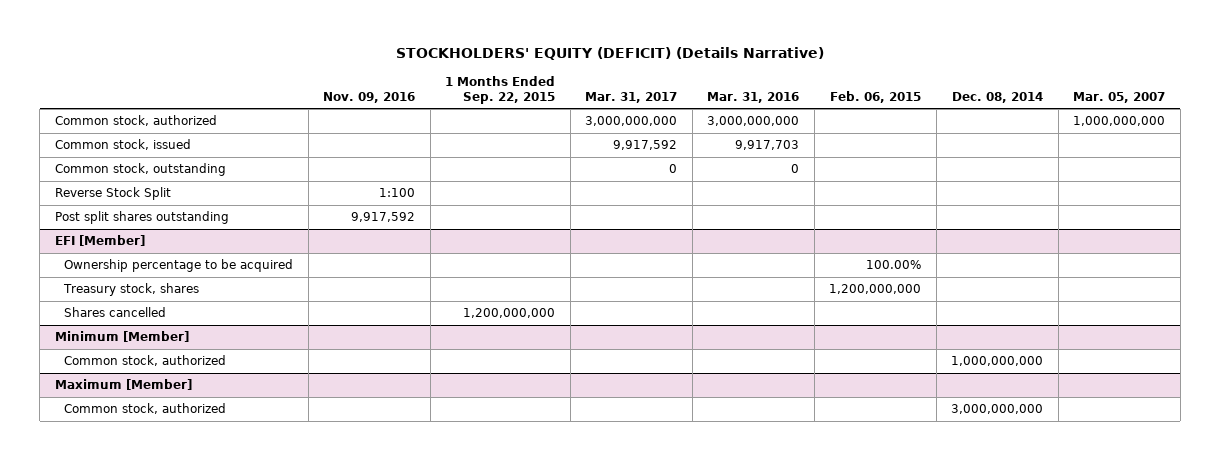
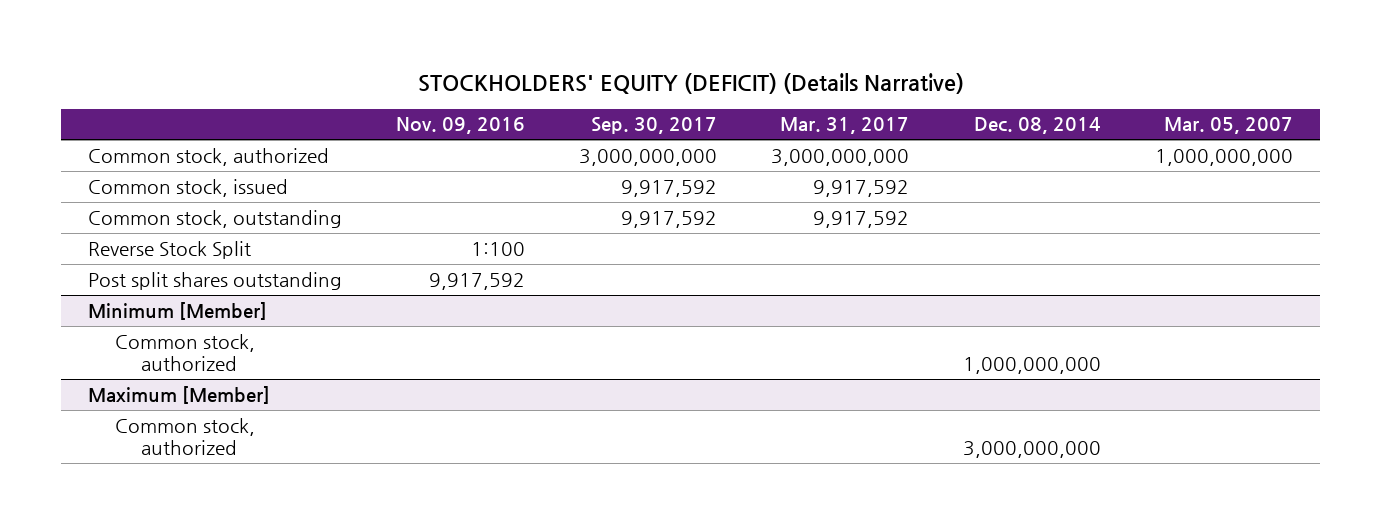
- | Nov. 09, 2016 | 1 Months Ended Sep. 22, 2015 | Mar. 31, 2017 | Mar. 31, 2016 | Feb. 06, 2015 | Dec. 08, 2014 | Mar. 05, 2007
+ | Nov. 09, 2016 | Sep. 30, 2017 | Mar. 31, 2017 | Dec. 08, 2014 | Mar. 05, 2007
- Common stock, outstanding | | | 0 | 0 | | |
+ Common stock, outstanding | | 9,917,592 | 9,917,592 | |
- EFI [Member]
- Ownership percentage to be acquired | | | | | 100.00% | |
- Treasury stock, shares | | | | | 1,200,000,000 | |
- Shares cancelled | | 1,200,000,000 | | | | |

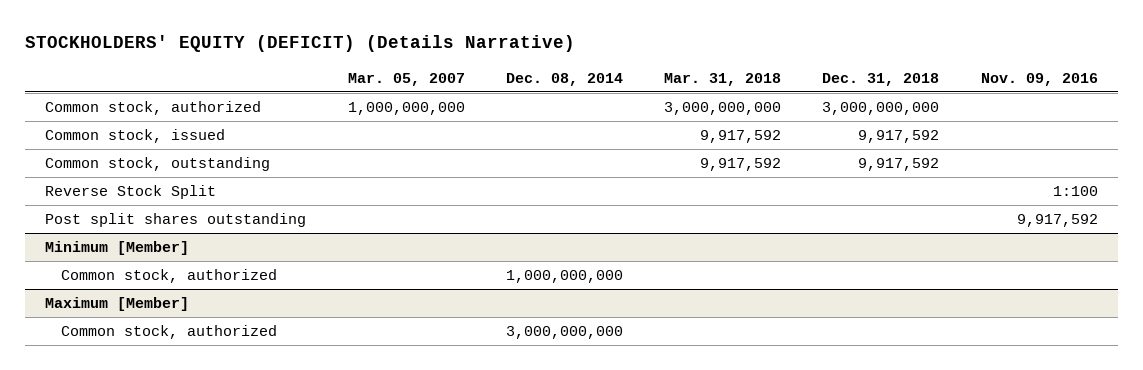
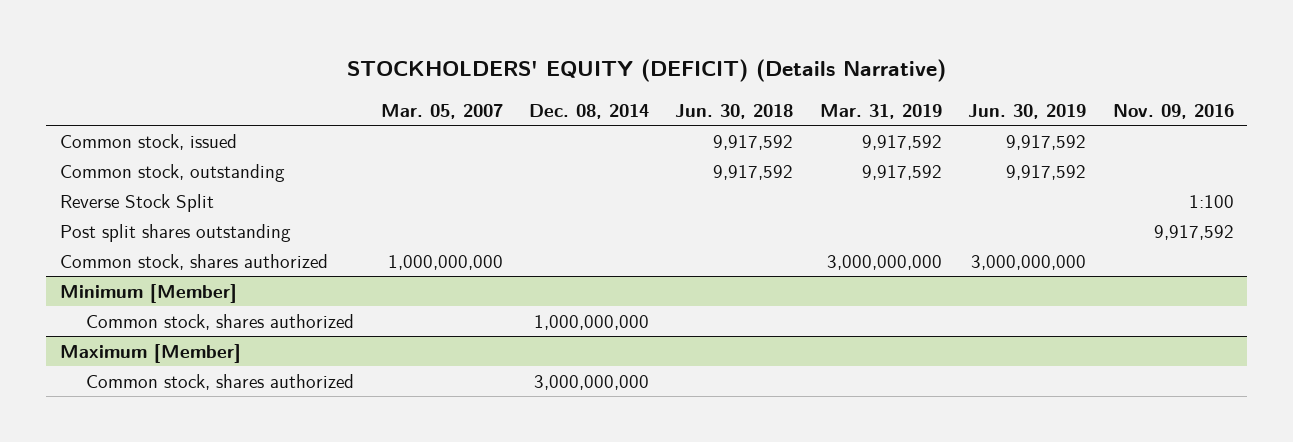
- | Mar. 05, 2007 | Dec. 08, 2014 | Mar. 31, 2018 | Dec. 31, 2018 | Nov. 09, 2016
+ | Mar. 05, 2007 | Dec. 08, 2014 | Jun. 30, 2018 | Mar. 31, 2019 | Jun. 30, 2019 | Nov. 09, 2016
- Common stock, authorized | 1,000,000,000 | | 3,000,000,000 | 3,000,000,000 |
+ Common stock, shares authorized | 1,000,000,000 | | | 3,000,000,000 | 3,000,000,000 |
@ Minimum [Member]
- Common stock, authorized | | 1,000,000,000 | | |
+ Common stock, shares authorized | | 1,000,000,000 | | | |
@ Maximum [Member]
- Common stock, authorized | | 3,000,000,000 | | |
+ Common stock, shares authorized | | 3,000,000,000 | | | |

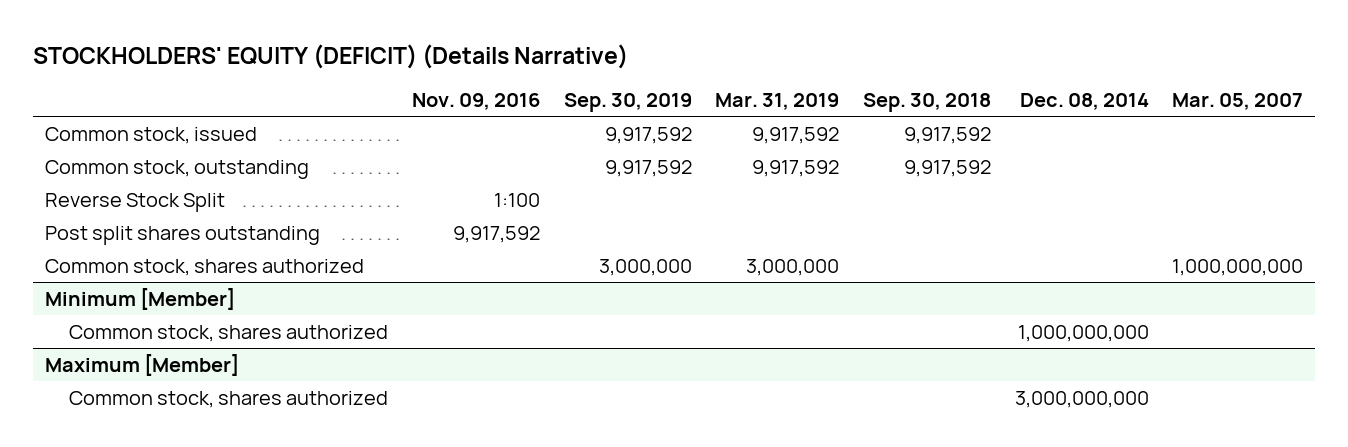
- | Mar. 05, 2007 | Dec. 08, 2014 | Jun. 30, 2018 | Mar. 31, 2019 | Jun. 30, 2019 | Nov. 09, 2016
+ | Nov. 09, 2016 | Sep. 30, 2019 | Mar. 31, 2019 | Sep. 30, 2018 | Dec. 08, 2014 | Mar. 05, 2007
- Common stock, shares authorized | 1,000,000,000 | | | 3,000,000,000 | 3,000,000,000 |
+ Common stock, shares authorized | | 3,000,000 | 3,000,000 | | | 1,000,000,000

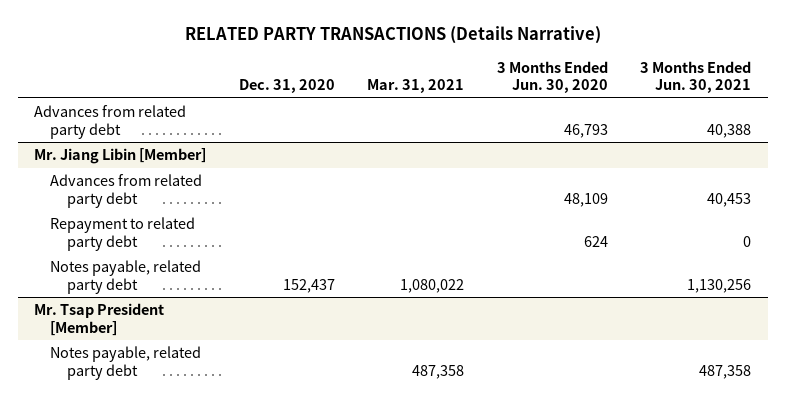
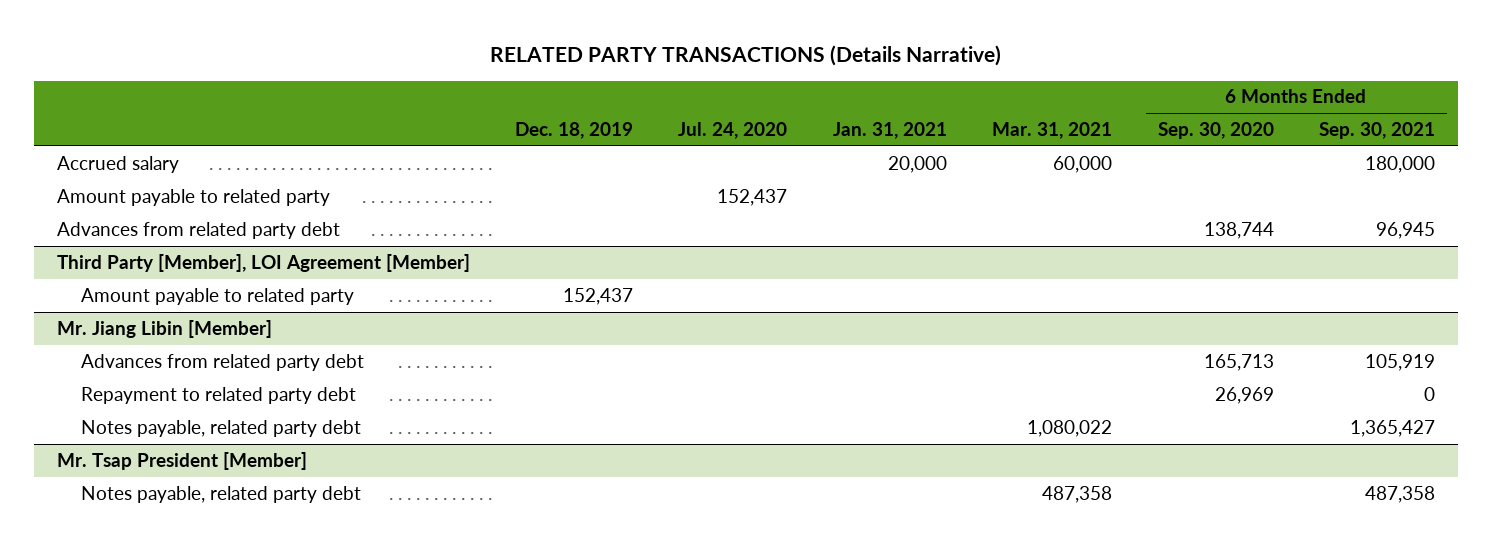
- | Dec. 31, 2020 | Mar. 31, 2021 | 3 Months Ended Jun. 30, 2020 | 3 Months Ended Jun. 30, 2021
+ | Dec. 18, 2019 | Jul. 24, 2020 | Jan. 31, 2021 | Mar. 31, 2021 | 6 Months Ended Sep. 30, 2020 | 6 Months Ended Sep. 30, 2021
+ Accrued salary | | | 20,000 | 60,000 | | 180,000
+ Amount payable to related party | | 152,437 | | | |
+ Third Party [Member], LOI Agreement [Member]
+ Amount payable to related party | 152,437 | | | | |

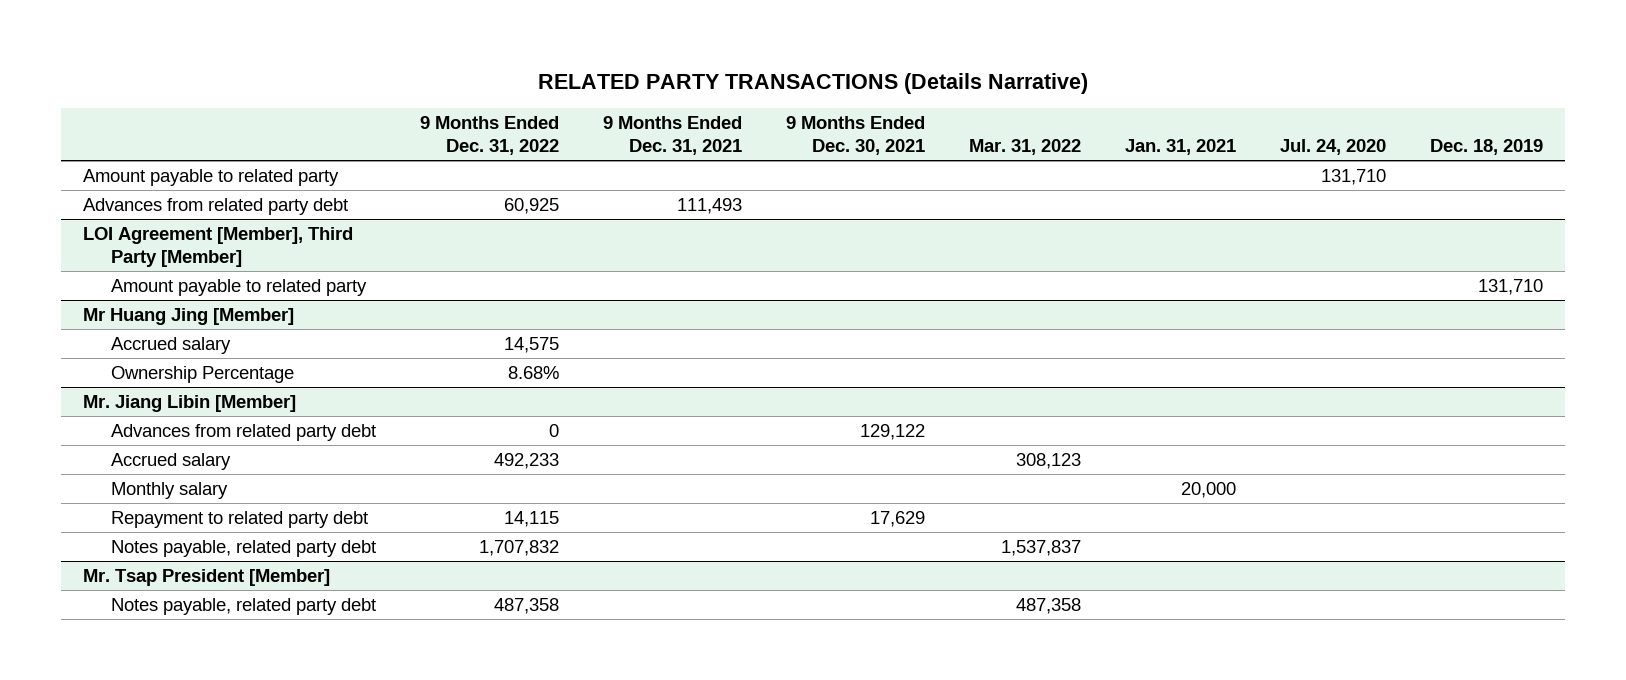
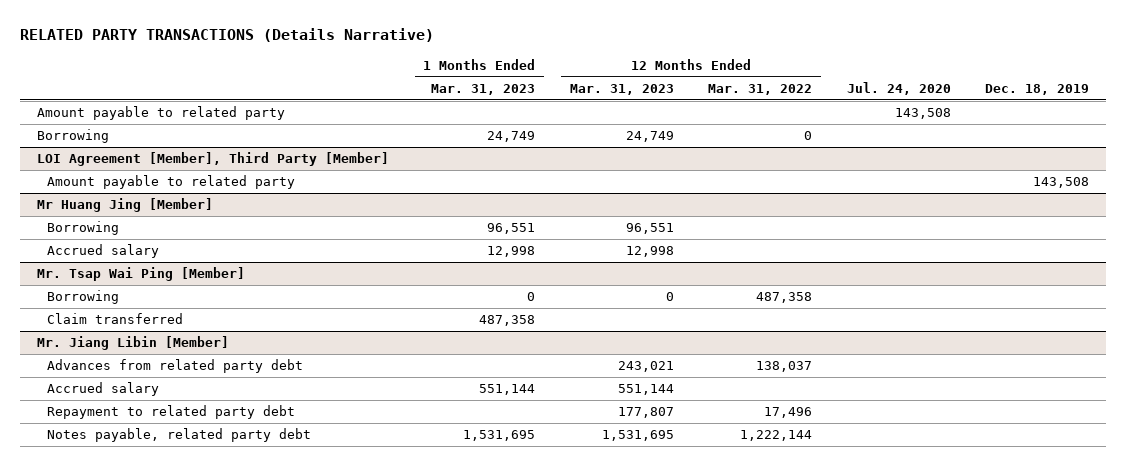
- | 9 Months Ended Dec. 31, 2022 | 9 Months Ended Dec. 31, 2021 | 9 Months Ended Dec. 30, 2021 | Mar. 31, 2022 | Jan. 31, 2021 | Jul. 24, 2020 | Dec. 18, 2019
+ | 1 Months Ended Mar. 31, 2023 | 12 Months Ended Mar. 31, 2023 | 12 Months Ended Mar. 31, 2022 | Jul. 24, 2020 | Dec. 18, 2019
- Amount payable to related party | | | | | | 131,710 |
- Advances from related party debt | 60,925 | 111,493 | | | | |
+ Amount payable to related party | | | | 143,508 |
+ Borrowing | 24,749 | 24,749 | 0 | |
@ LOI Agreement [Member], Third Party [Member]
- Amount payable to related party | | | | | | | 131,710
+ Amount payable to related party | | | | | 143,508
@ Mr Huang Jing [Member]
+ Borrowing | 96,551 | 96,551 | | |
- Ownership Percentage | 8.68% | | | | | |
+ Mr. Tsap Wai Ping [Member]
+ Borrowing | 0 | 0 | 487,358 | |
+ Claim transferred | 487,358 | | | |
@ Mr. Jiang Libin [Member]
- Monthly salary | | | | | 20,000 | |
- Mr. Tsap President [Member]
- Notes payable, related party debt | 487,358 | | | 487,358 | | |

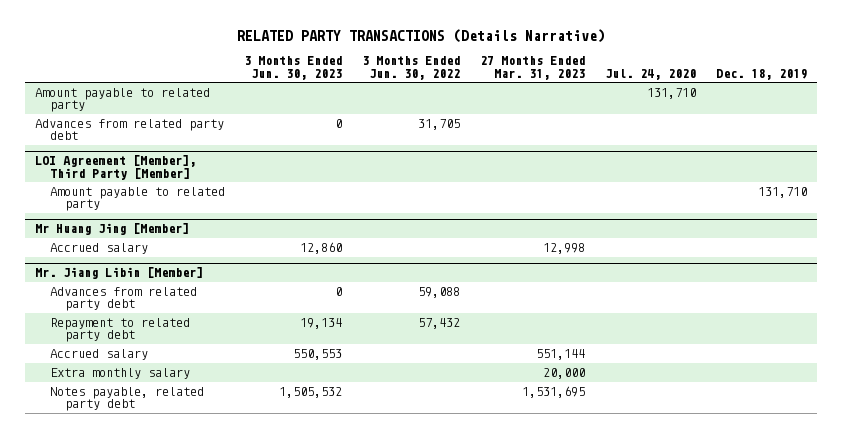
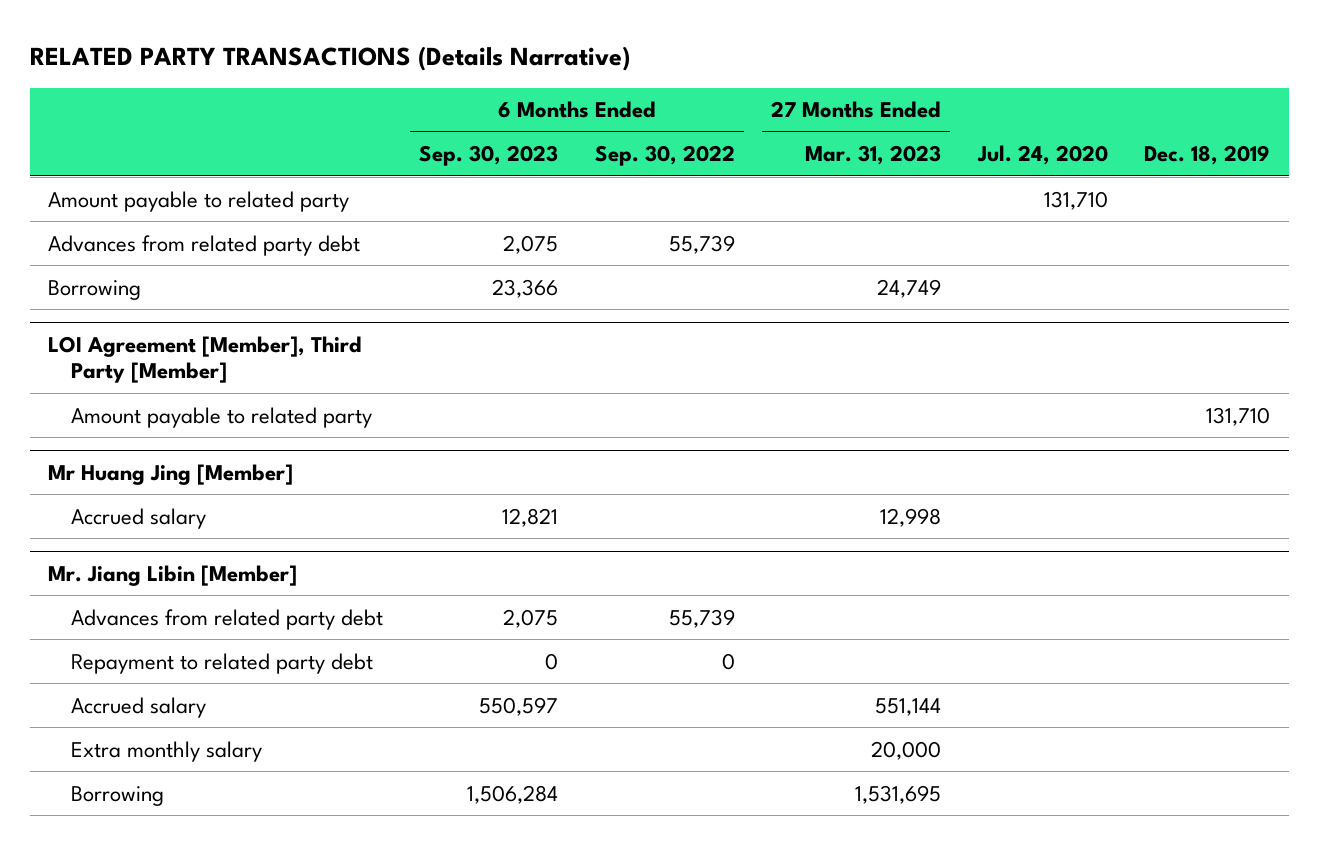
- | 3 Months Ended Jun. 30, 2023 | 3 Months Ended Jun. 30, 2022 | 27 Months Ended Mar. 31, 2023 | Jul. 24, 2020 | Dec. 18, 2019
+ | 6 Months Ended Sep. 30, 2023 | 6 Months Ended Sep. 30, 2022 | 27 Months Ended Mar. 31, 2023 | Jul. 24, 2020 | Dec. 18, 2019
+ Borrowing | 23,366 | | 24,749 | |
@ Mr. Jiang Libin [Member]
- Notes payable, related party debt | 1,505,532 | | 1,531,695 | |
+ Borrowing | 1,506,284 | | 1,531,695 | |

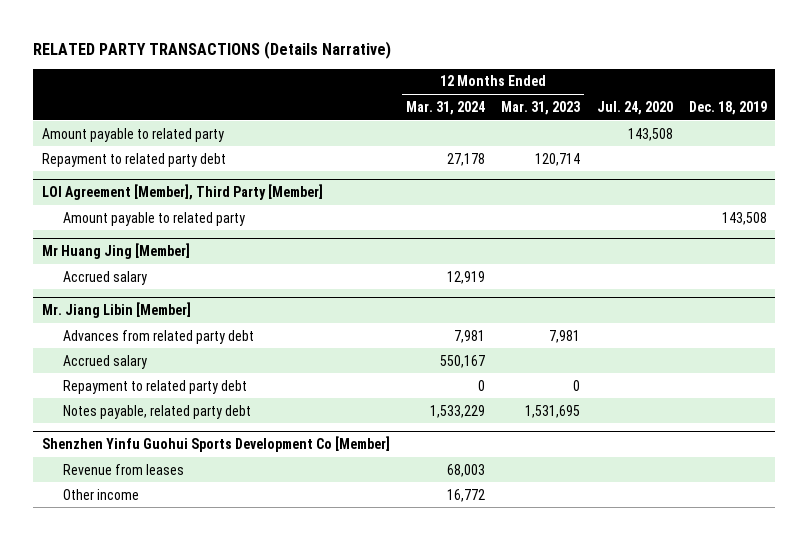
- | 6 Months Ended Sep. 30, 2023 | 6 Months Ended Sep. 30, 2022 | 27 Months Ended Mar. 31, 2023 | Jul. 24, 2020 | Dec. 18, 2019
+ | 12 Months Ended Mar. 31, 2024 | 12 Months Ended Mar. 31, 2023 | Jul. 24, 2020 | Dec. 18, 2019
- Amount payable to related party | | | | 131,710 |
- Advances from related party debt | 2,075 | 55,739 | | |
- Borrowing | 23,366 | | 24,749 | |
+ Amount payable to related party | | | 143,508 |
+ Repayment to related party debt | 27,178 | 120,714 | |
@ LOI Agreement [Member], Third Party [Member]
- Amount payable to related party | | | | | 131,710
+ Amount payable to related party | | | | 143,508
@ Mr. Jiang Libin [Member]
- Extra monthly salary | | | 20,000 | |
- Borrowing | 1,506,284 | | 1,531,695 | |
moved down: Repayment to related party debt | 0 | 0 | |
+ Notes payable, related party debt | 1,533,229 | 1,531,695 | |
+ Shenzhen Yinfu Guohui Sports Development Co [Member]
+ Revenue from leases | 68,003 | | |
+ Other income | 16,772 | | |

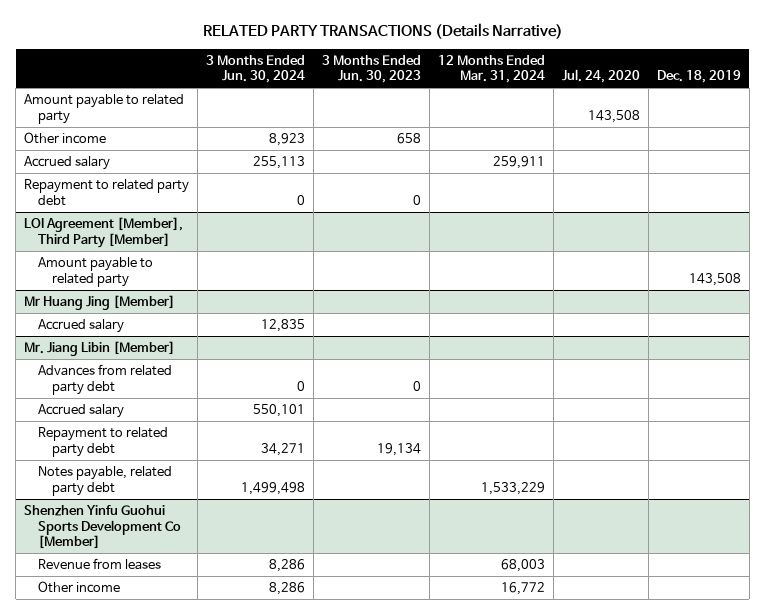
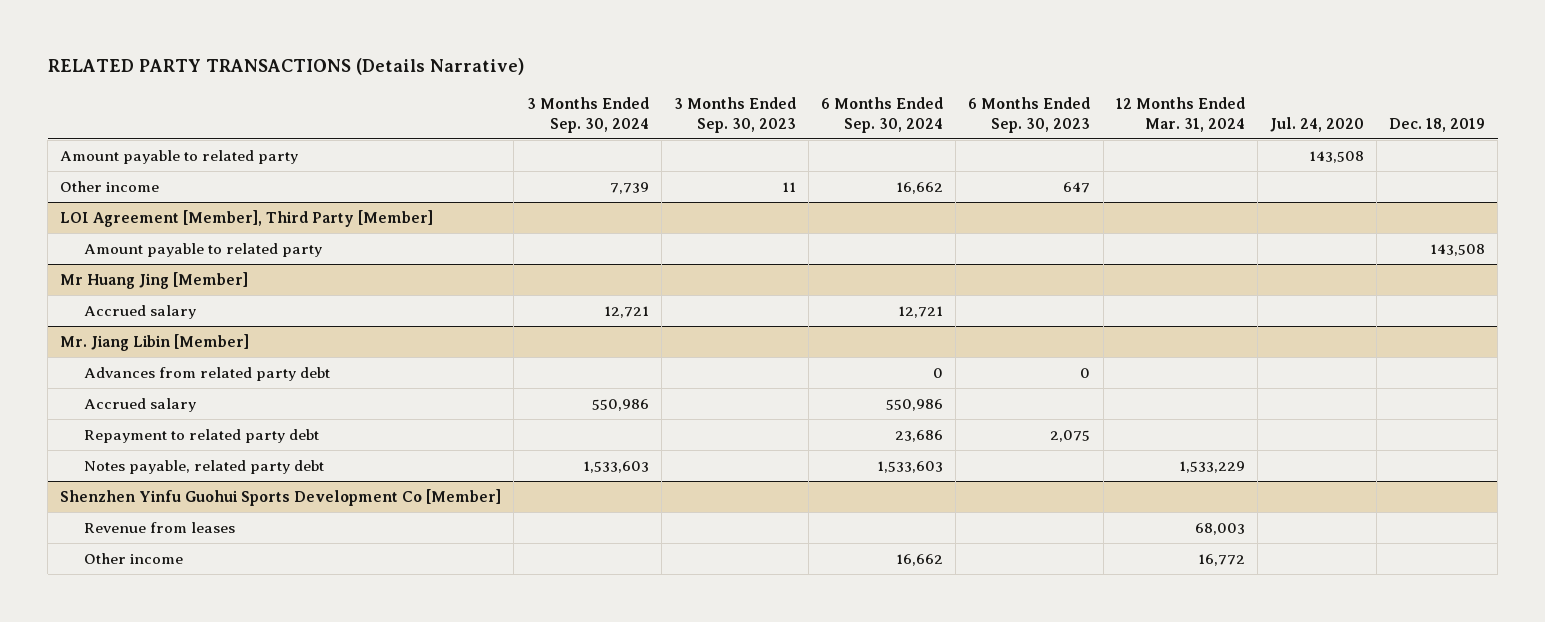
- | 3 Months Ended Jun. 30, 2024 | 3 Months Ended Jun. 30, 2023 | 12 Months Ended Mar. 31, 2024 | Jul. 24, 2020 | Dec. 18, 2019
+ | 3 Months Ended Sep. 30, 2024 | 3 Months Ended Sep. 30, 2023 | 6 Months Ended Sep. 30, 2024 | 6 Months Ended Sep. 30, 2023 | 12 Months Ended Mar. 31, 2024 | Jul. 24, 2020 | Dec. 18, 2019
- Accrued salary | 255,113 | | 259,911 | |
- Repayment to related party debt | 0 | 0 | | |

